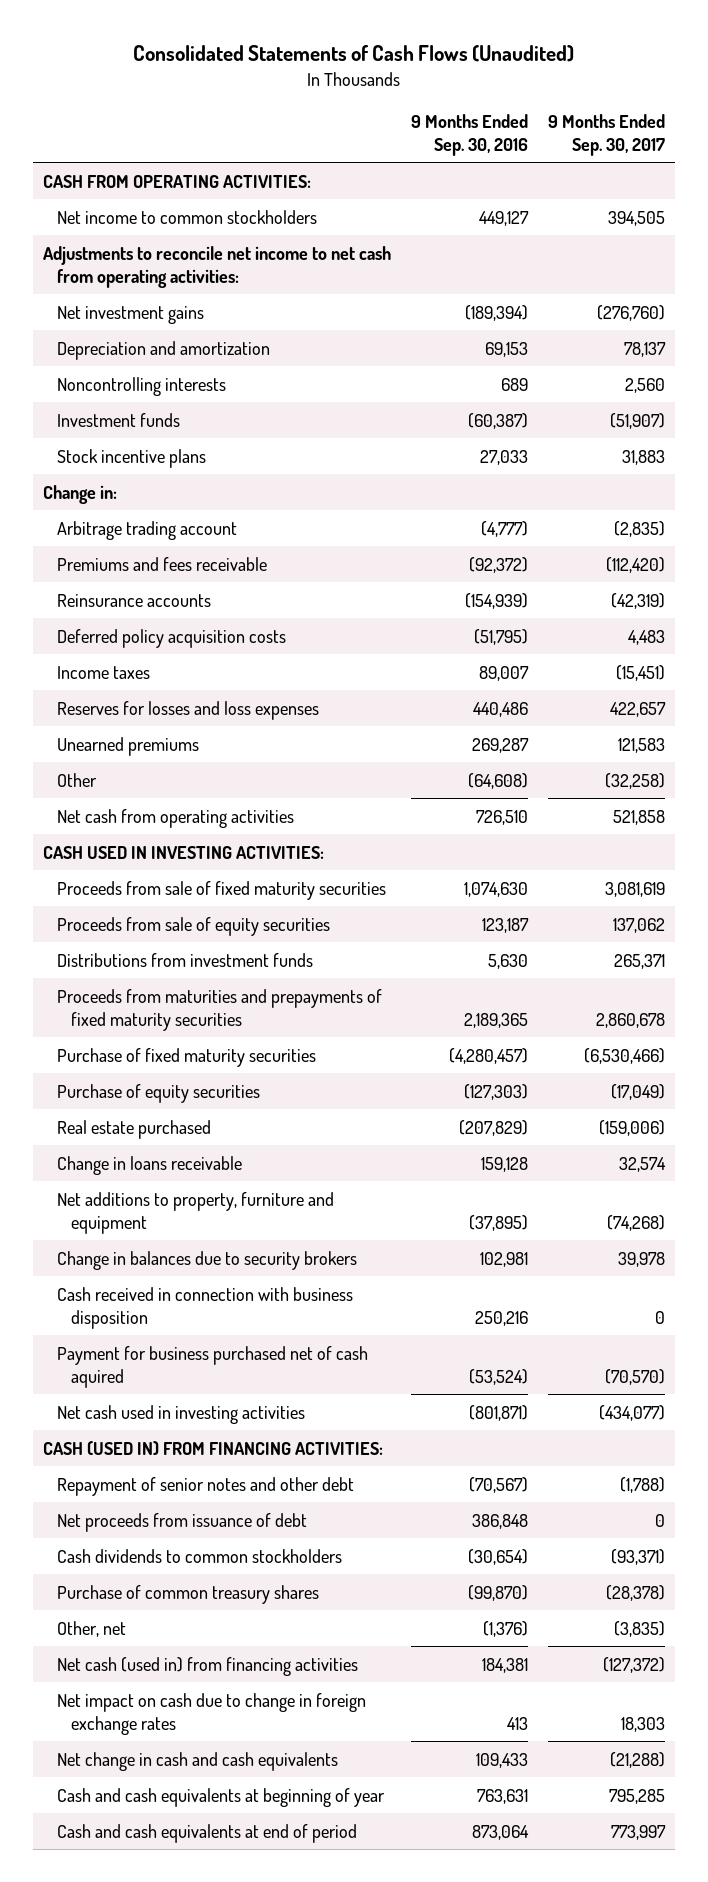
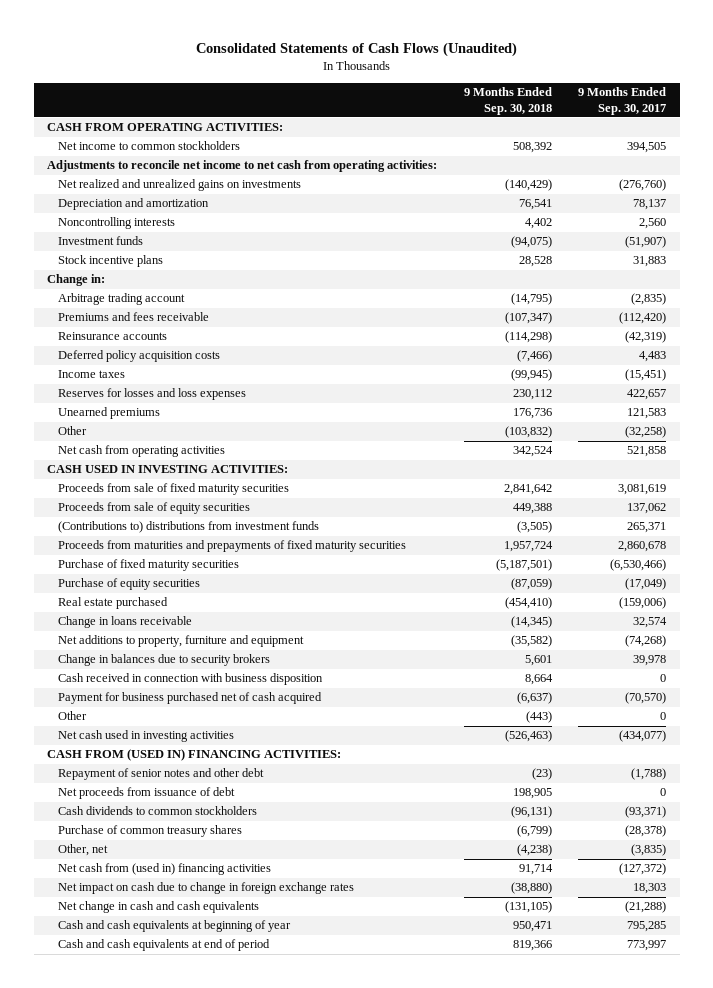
- | 9 Months Ended Sep. 30, 2016 | 9 Months Ended Sep. 30, 2017
+ | 9 Months Ended Sep. 30, 2018 | 9 Months Ended Sep. 30, 2017
- Net investment gains | (189,394) | (276,760)
+ Net realized and unrealized gains on investments | (140,429) | (276,760)
- Distributions from investment funds | 5,630 | 265,371
+ (Contributions to) distributions from investment funds | (3,505) | 265,371
- Payment for business purchased net of cash aquired | (53,524) | (70,570)
+ Payment for business purchased net of cash acquired | (6,637) | (70,570)
+ Other | (443) | 0
- CASH (USED IN) FROM FINANCING ACTIVITIES:
+ CASH FROM (USED IN) FINANCING ACTIVITIES:
- Net cash (used in) from financing activities | 184,381 | (127,372)
+ Net cash from (used in) financing activities | 91,714 | (127,372)

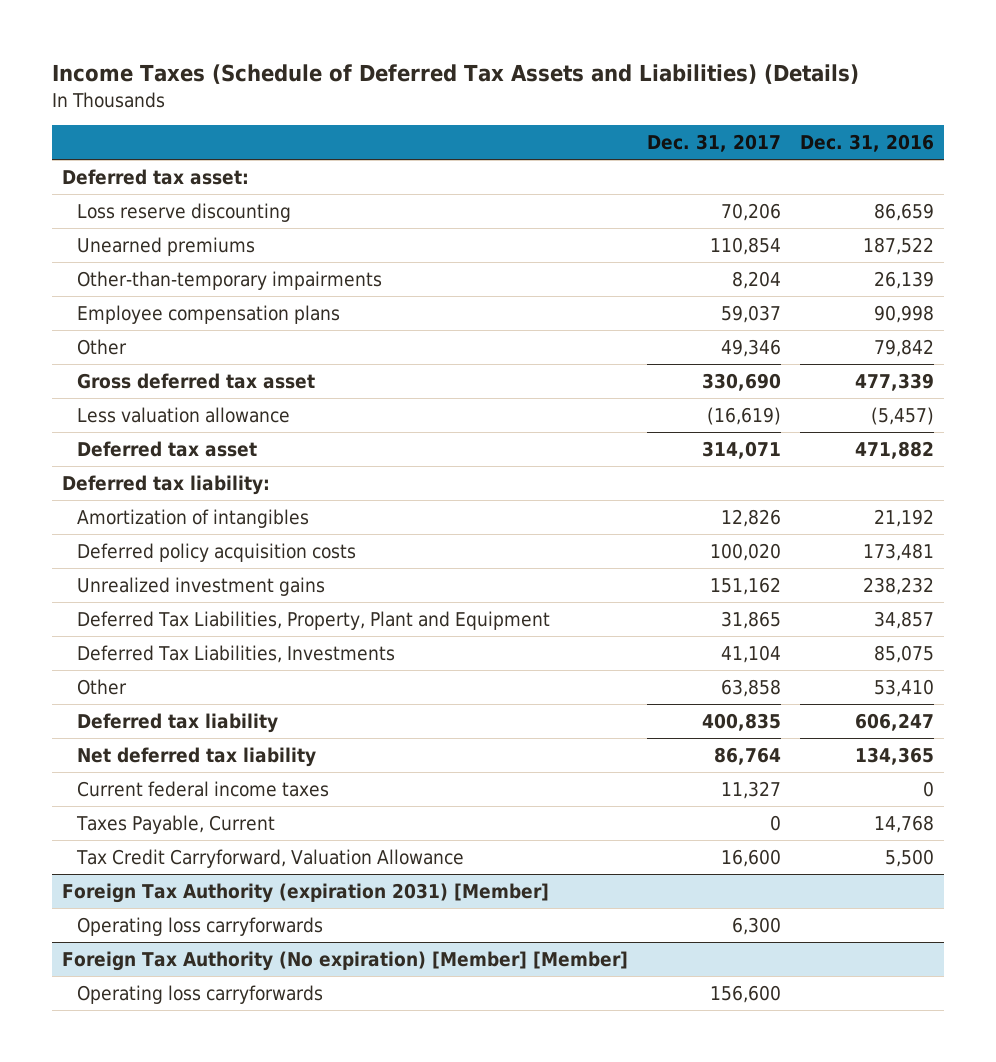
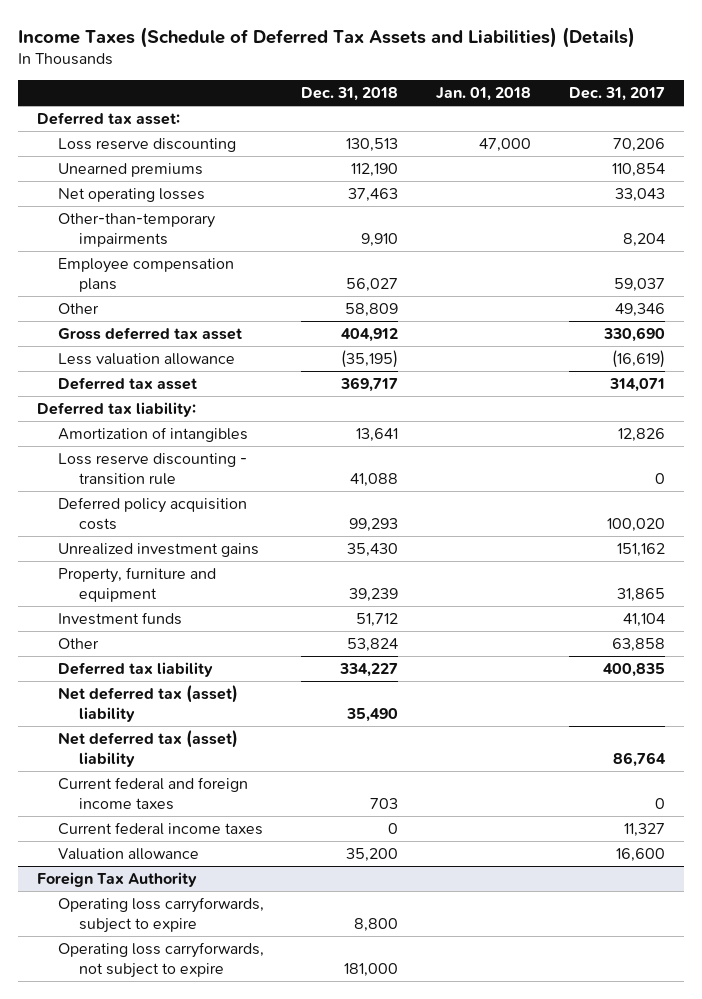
- | Dec. 31, 2017 | Dec. 31, 2016
+ | Dec. 31, 2018 | Jan. 01, 2018 | Dec. 31, 2017
+ Net operating losses | 37,463 | | 33,043
+ Loss reserve discounting - transition rule | 41,088 | | 0
- Deferred Tax Liabilities, Property, Plant and Equipment | 31,865 | 34,857
- Deferred Tax Liabilities, Investments | 41,104 | 85,075
+ Property, furniture and equipment | 39,239 | | 31,865
+ Investment funds | 51,712 | | 41,104
- Net deferred tax liability | 86,764 | 134,365
+ Net deferred tax (asset) liability | 35,490 | |
+ Net deferred tax (asset) liability | | | 86,764
+ Current federal and foreign income taxes | 703 | | 0
- Taxes Payable, Current | 0 | 14,768
- Tax Credit Carryforward, Valuation Allowance | 16,600 | 5,500
- Foreign Tax Authority (expiration 2031) [Member]
- Operating loss carryforwards | 6,300 |
- Foreign Tax Authority (No expiration) [Member] [Member]
- Operating loss carryforwards | 156,600 |
+ Valuation allowance | 35,200 | | 16,600
+ Foreign Tax Authority
+ Operating loss carryforwards, subject to expire | 8,800 | |
+ Operating loss carryforwards, not subject to expire | 181,000 | |

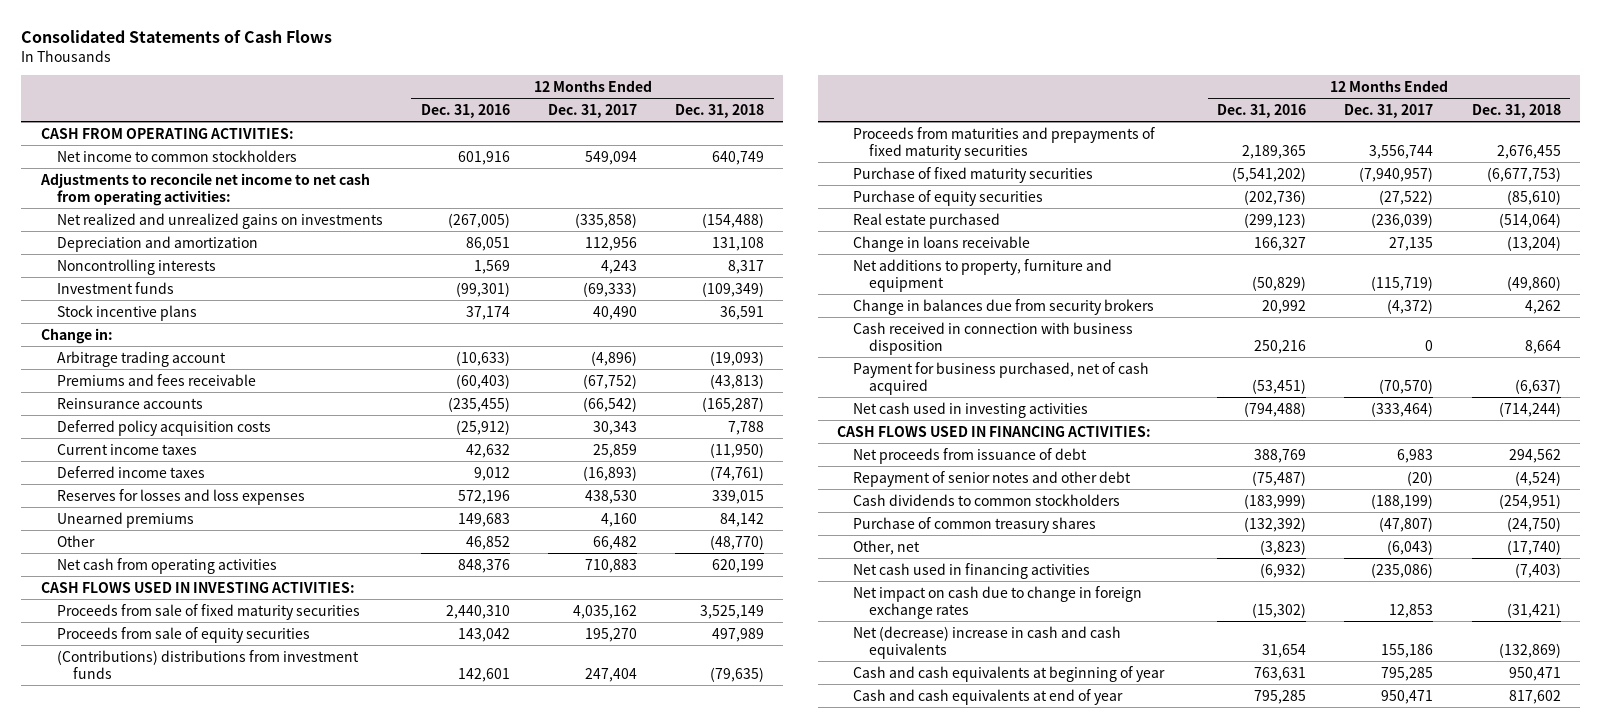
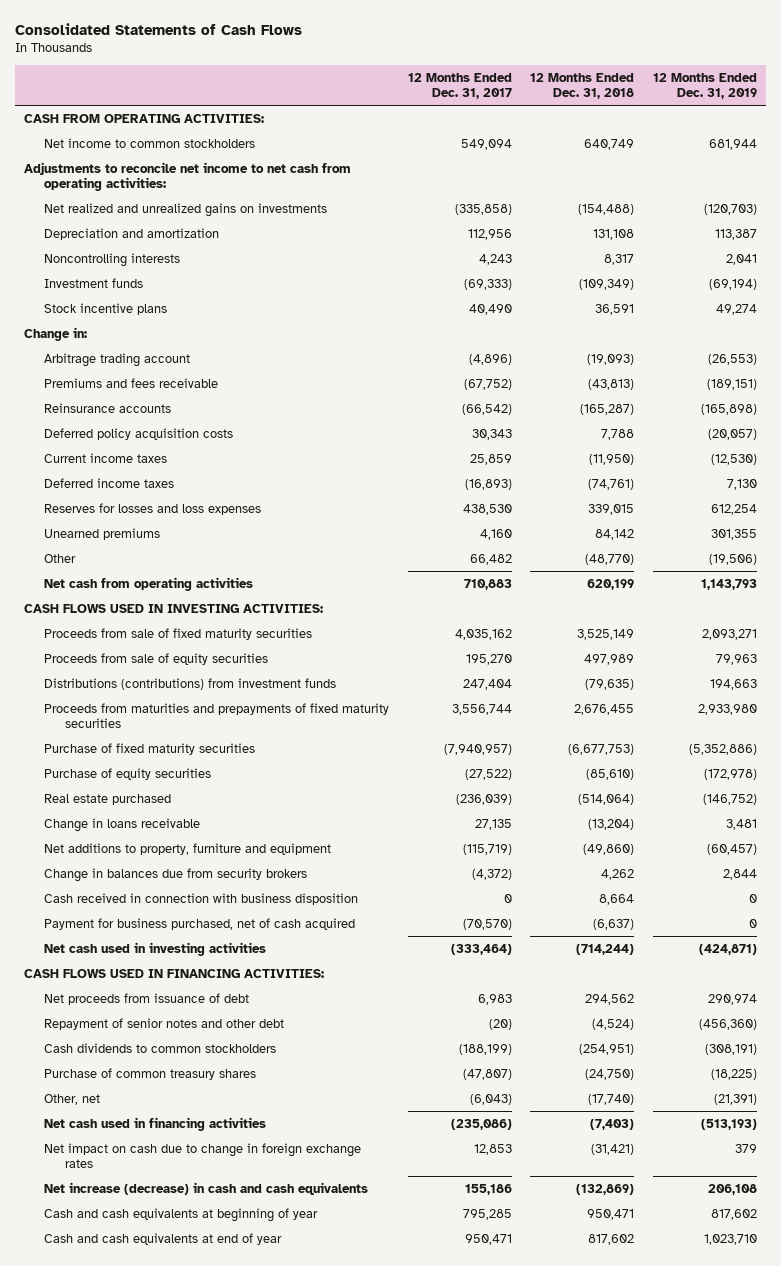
- | 12 Months Ended Dec. 31, 2016 | 12 Months Ended Dec. 31, 2017 | 12 Months Ended Dec. 31, 2018
+ | 12 Months Ended Dec. 31, 2017 | 12 Months Ended Dec. 31, 2018 | 12 Months Ended Dec. 31, 2019
- (Contributions) distributions from investment funds | 142,601 | 247,404 | (79,635)
+ Distributions (contributions) from investment funds | 247,404 | (79,635) | 194,663
- Net (decrease) increase in cash and cash equivalents | 31,654 | 155,186 | (132,869)
+ Net increase (decrease) in cash and cash equivalents | 155,186 | (132,869) | 206,108

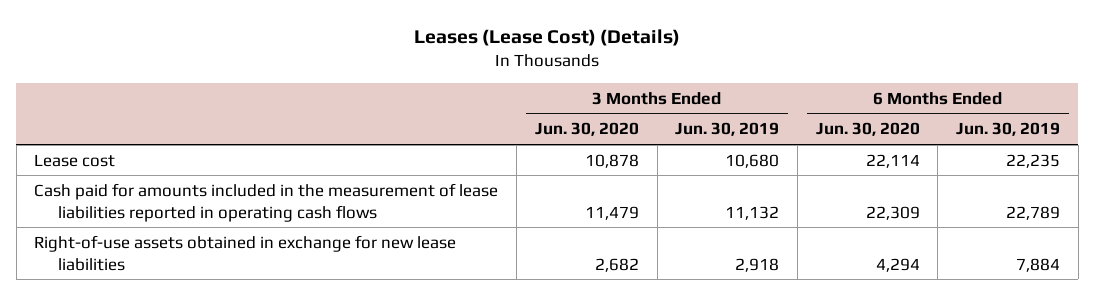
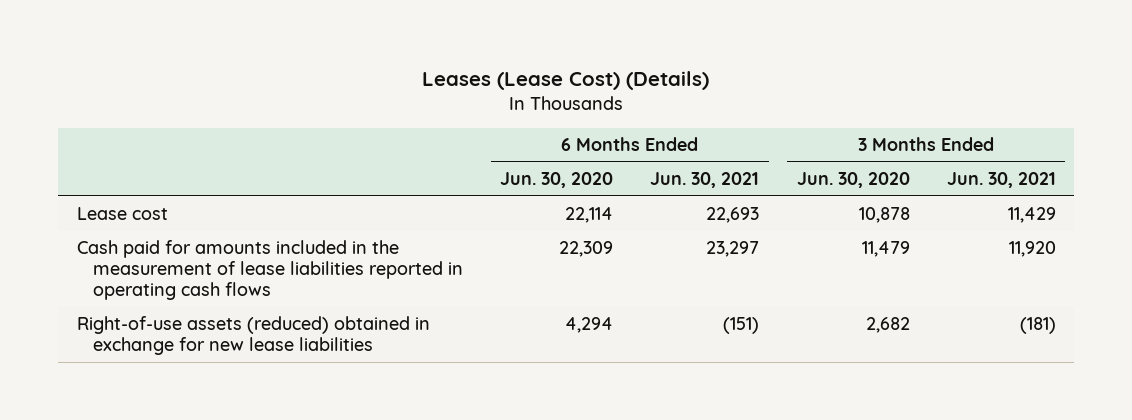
- | 3 Months Ended Jun. 30, 2020 | 3 Months Ended Jun. 30, 2019 | 6 Months Ended Jun. 30, 2020 | 6 Months Ended Jun. 30, 2019
+ | 6 Months Ended Jun. 30, 2020 | 6 Months Ended Jun. 30, 2021 | 3 Months Ended Jun. 30, 2020 | 3 Months Ended Jun. 30, 2021
- Right-of-use assets obtained in exchange for new lease liabilities | 2,682 | 2,918 | 4,294 | 7,884
+ Right-of-use assets (reduced) obtained in exchange for new lease liabilities | 4,294 | (151) | 2,682 | (181)

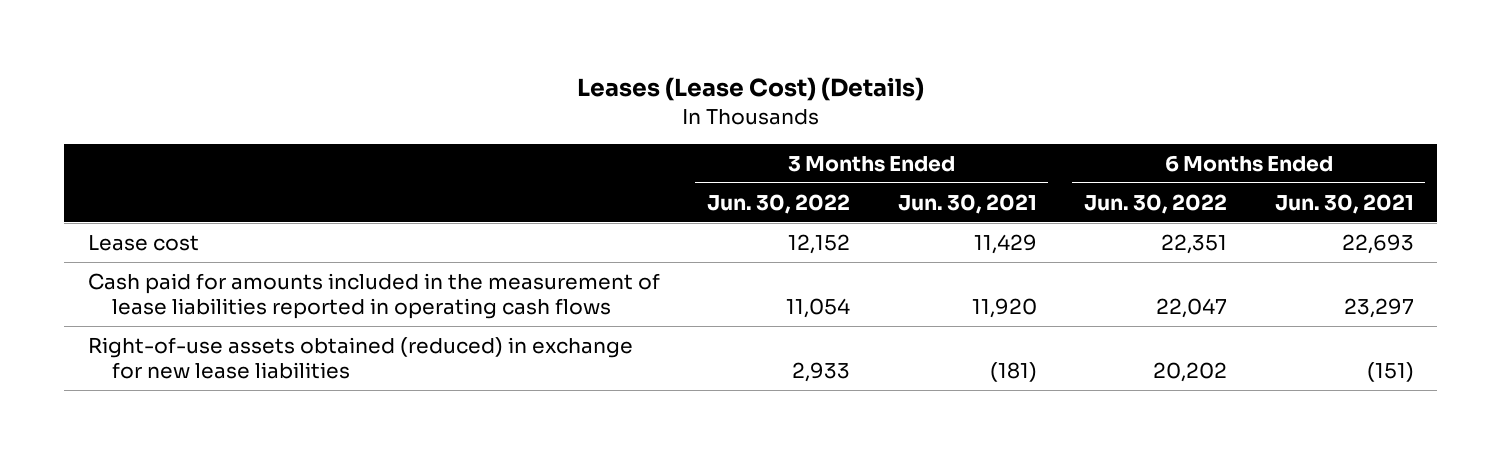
- | 6 Months Ended Jun. 30, 2020 | 6 Months Ended Jun. 30, 2021 | 3 Months Ended Jun. 30, 2020 | 3 Months Ended Jun. 30, 2021
+ | 3 Months Ended Jun. 30, 2022 | 3 Months Ended Jun. 30, 2021 | 6 Months Ended Jun. 30, 2022 | 6 Months Ended Jun. 30, 2021
- Right-of-use assets (reduced) obtained in exchange for new lease liabilities | 4,294 | (151) | 2,682 | (181)
+ Right-of-use assets obtained (reduced) in exchange for new lease liabilities | 2,933 | (181) | 20,202 | (151)

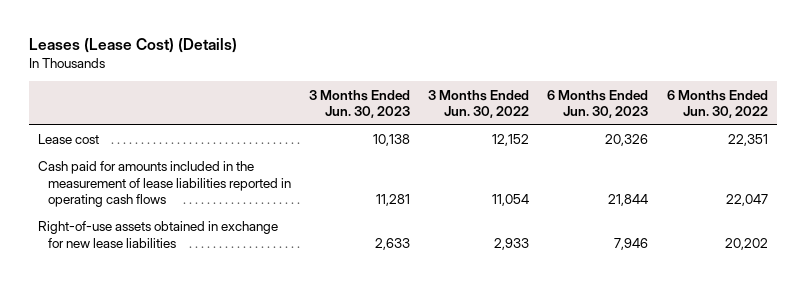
- | 3 Months Ended Jun. 30, 2022 | 3 Months Ended Jun. 30, 2021 | 6 Months Ended Jun. 30, 2022 | 6 Months Ended Jun. 30, 2021
+ | 3 Months Ended Jun. 30, 2023 | 3 Months Ended Jun. 30, 2022 | 6 Months Ended Jun. 30, 2023 | 6 Months Ended Jun. 30, 2022
- Right-of-use assets obtained (reduced) in exchange for new lease liabilities | 2,933 | (181) | 20,202 | (151)
+ Right-of-use assets obtained in exchange for new lease liabilities | 2,633 | 2,933 | 7,946 | 20,202

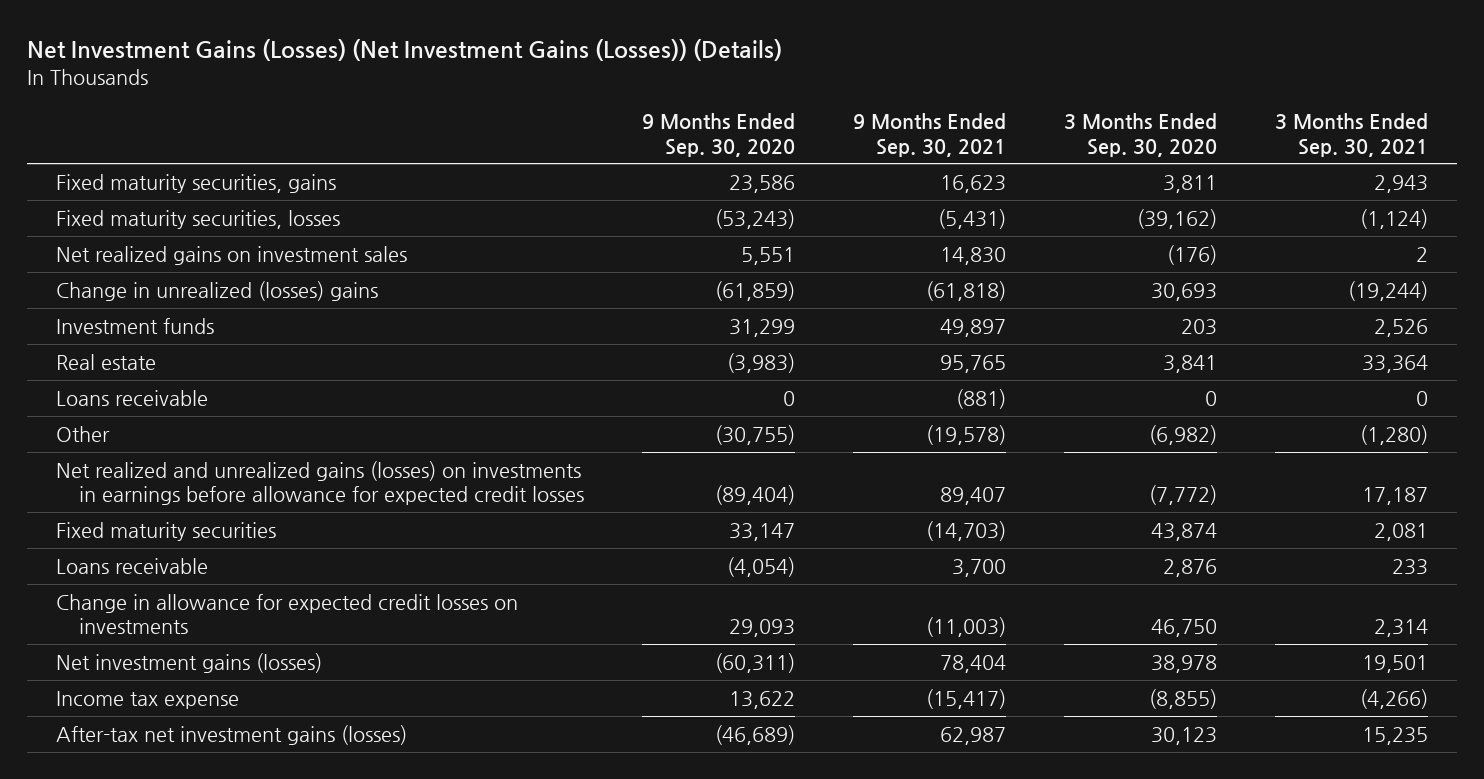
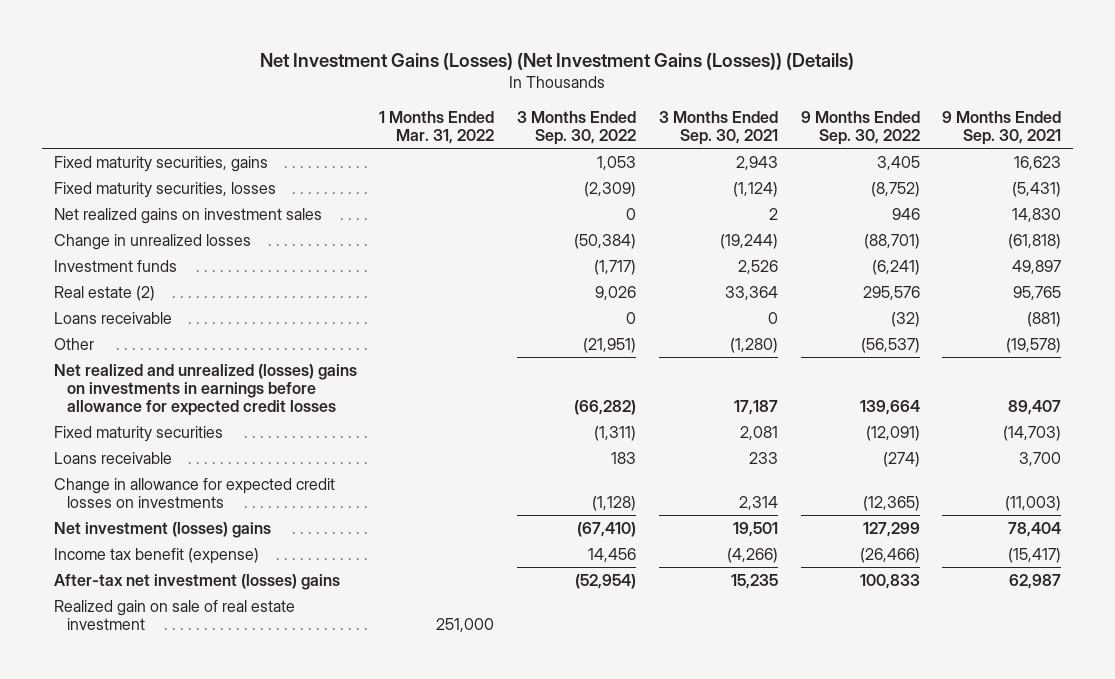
- | 9 Months Ended Sep. 30, 2020 | 9 Months Ended Sep. 30, 2021 | 3 Months Ended Sep. 30, 2020 | 3 Months Ended Sep. 30, 2021
+ | 1 Months Ended Mar. 31, 2022 | 3 Months Ended Sep. 30, 2022 | 3 Months Ended Sep. 30, 2021 | 9 Months Ended Sep. 30, 2022 | 9 Months Ended Sep. 30, 2021
- Change in unrealized (losses) gains | (61,859) | (61,818) | 30,693 | (19,244)
+ Change in unrealized losses | | (50,384) | (19,244) | (88,701) | (61,818)
- Real estate | (3,983) | 95,765 | 3,841 | 33,364
+ Real estate (2) | | 9,026 | 33,364 | 295,576 | 95,765
- Net realized and unrealized gains (losses) on investments in earnings before allowance for expected credit losses | (89,404) | 89,407 | (7,772) | 17,187
+ Net realized and unrealized (losses) gains on investments in earnings before allowance for expected credit losses | | (66,282) | 17,187 | 139,664 | 89,407
- Net investment gains (losses) | (60,311) | 78,404 | 38,978 | 19,501
- Income tax expense | 13,622 | (15,417) | (8,855) | (4,266)
- After-tax net investment gains (losses) | (46,689) | 62,987 | 30,123 | 15,235
+ Net investment (losses) gains | | (67,410) | 19,501 | 127,299 | 78,404
+ Income tax benefit (expense) | | 14,456 | (4,266) | (26,466) | (15,417)
+ After-tax net investment (losses) gains | | (52,954) | 15,235 | 100,833 | 62,987
+ Realized gain on sale of real estate investment | 251,000 | | | |

